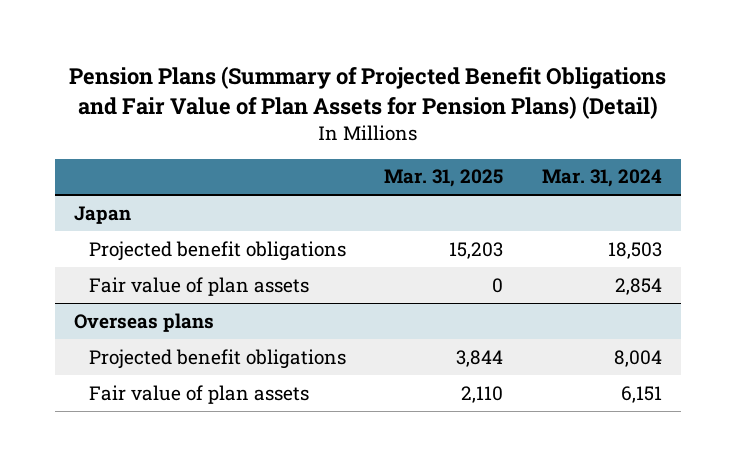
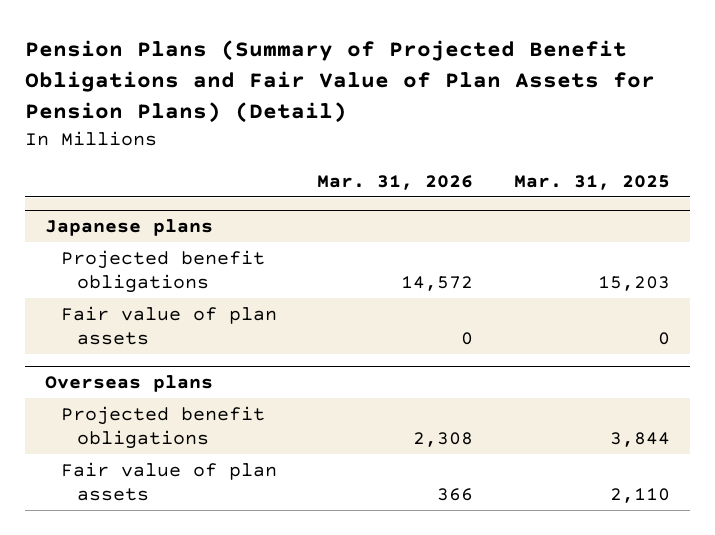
- | Mar. 31, 2025 | Mar. 31, 2024
+ | Mar. 31, 2026 | Mar. 31, 2025
- Japan
+ Japanese plans

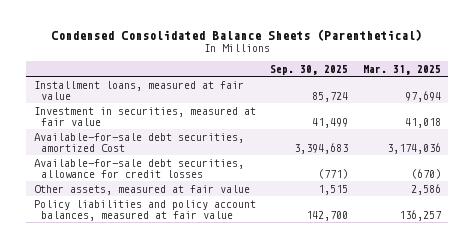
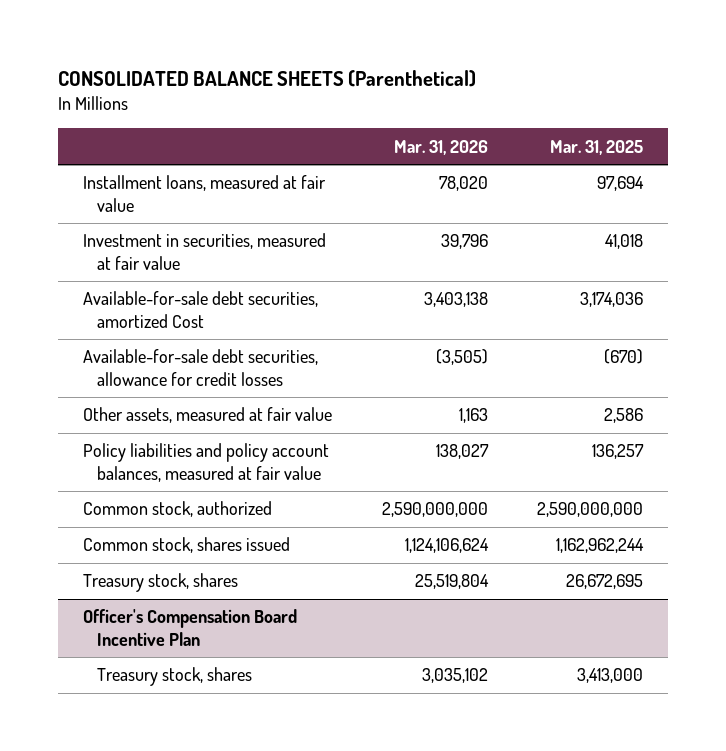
- Condensed Consolidated Balance Sheets (Parenthetical)
+ CONSOLIDATED BALANCE SHEETS (Parenthetical)
- | Sep. 30, 2025 | Mar. 31, 2025
+ | Mar. 31, 2026 | Mar. 31, 2025
+ Common stock, authorized | 2,590,000,000 | 2,590,000,000
+ Common stock, shares issued | 1,124,106,624 | 1,162,962,244
+ Treasury stock, shares | 25,519,804 | 26,672,695
+ Officer's Compensation Board Incentive Plan
+ Treasury stock, shares | 3,035,102 | 3,413,000

